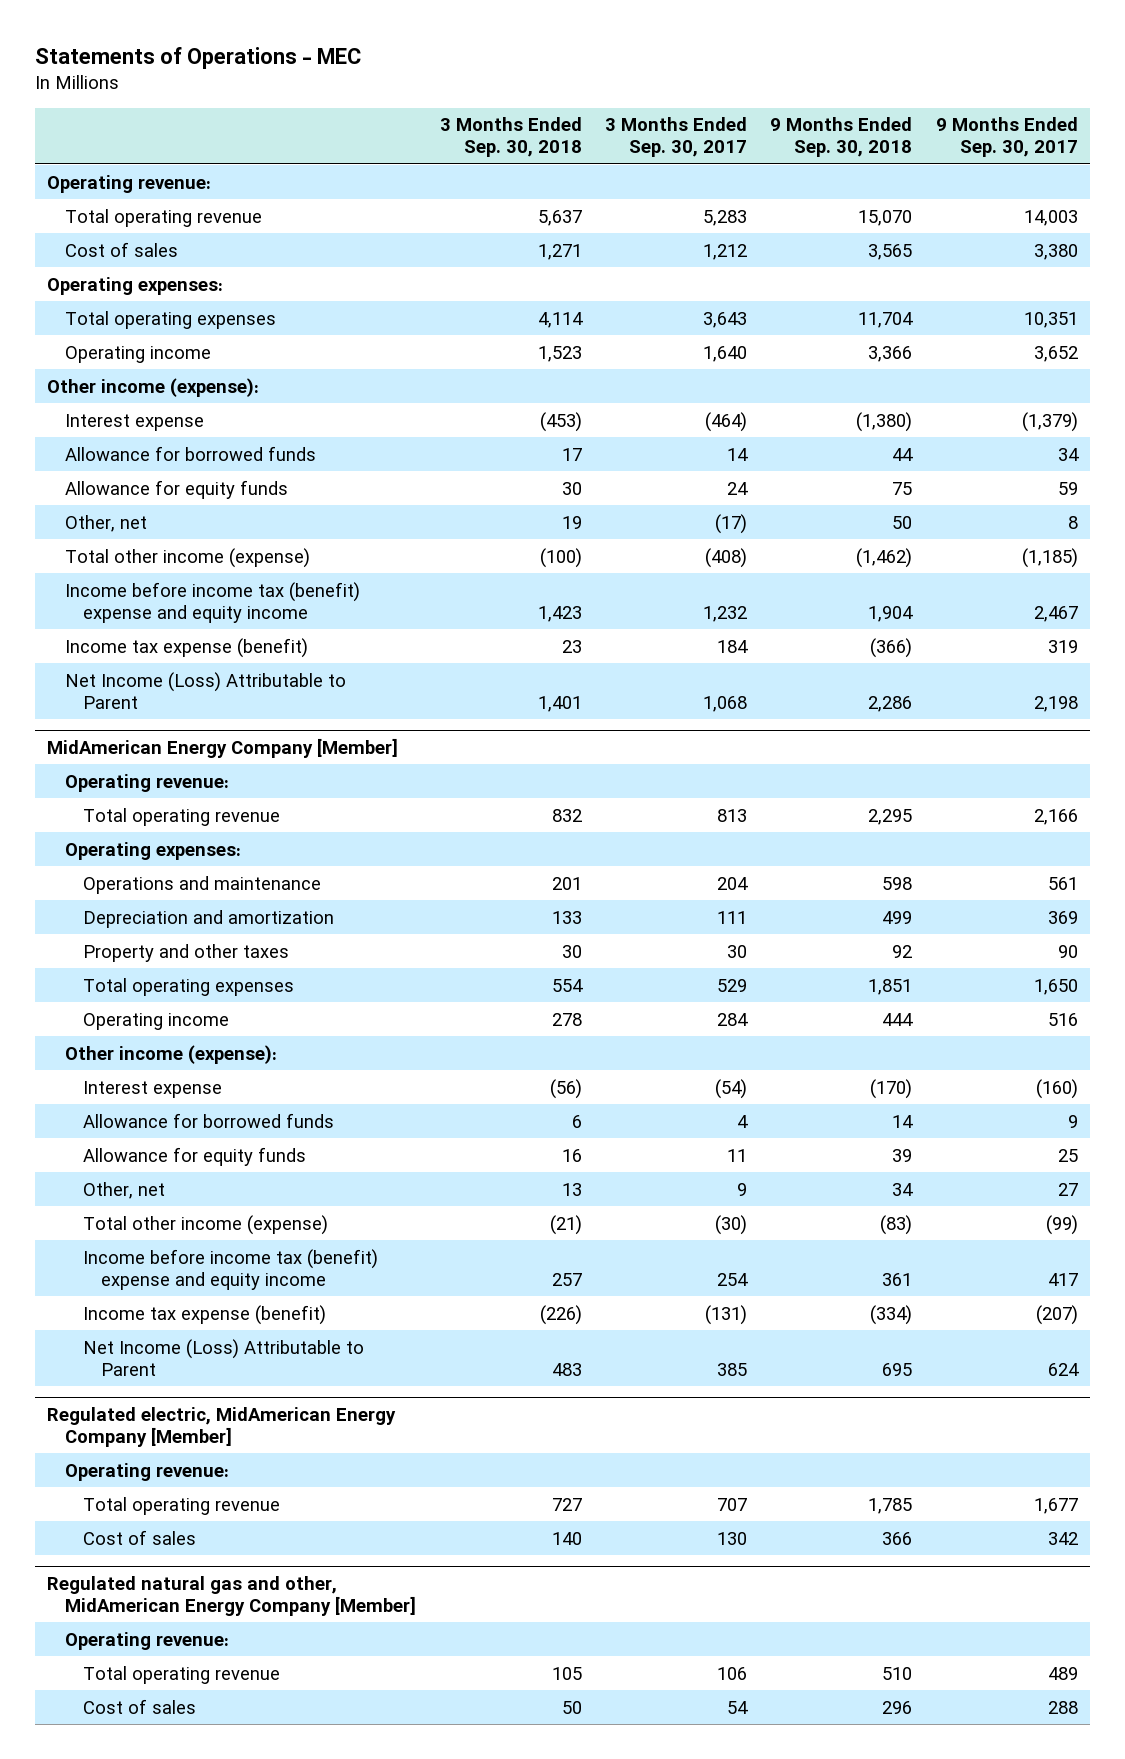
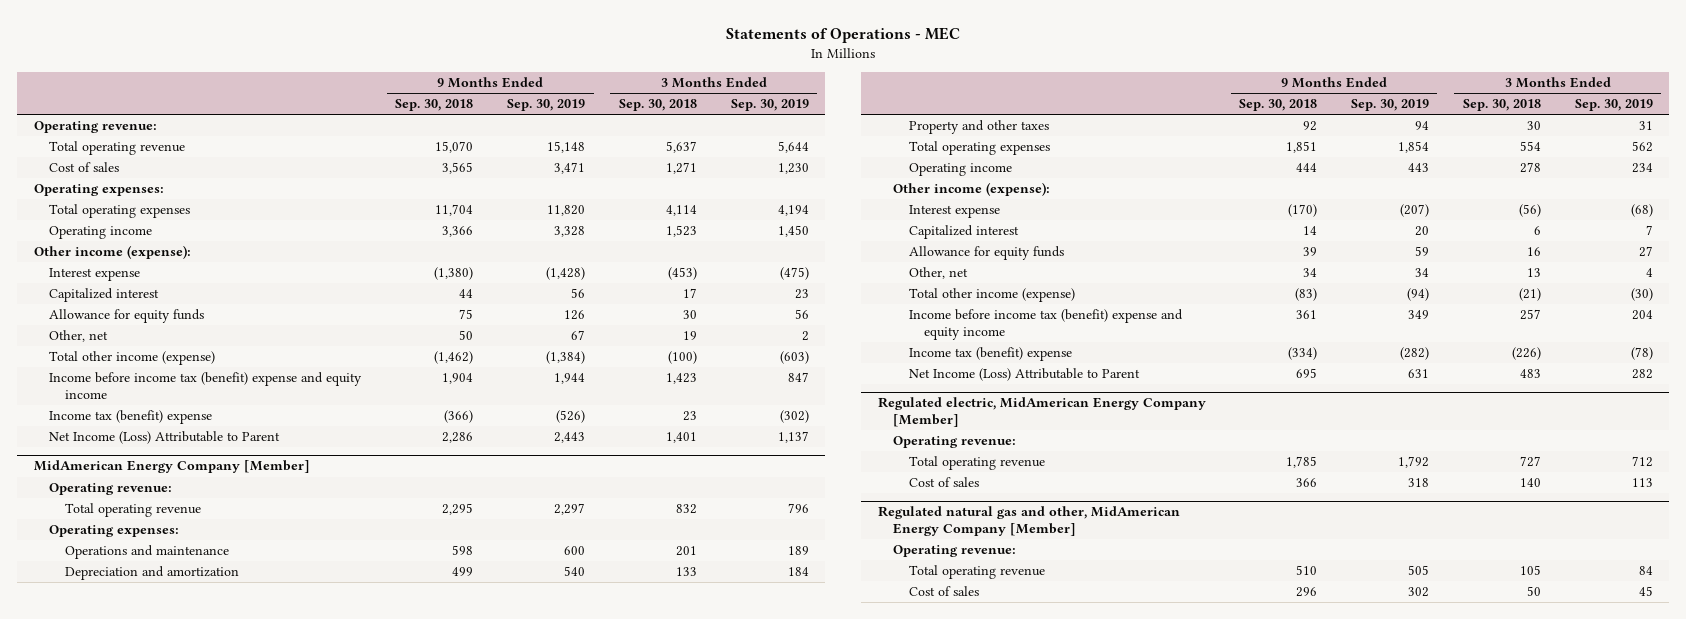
- | 3 Months Ended Sep. 30, 2018 | 3 Months Ended Sep. 30, 2017 | 9 Months Ended Sep. 30, 2018 | 9 Months Ended Sep. 30, 2017
+ | 9 Months Ended Sep. 30, 2018 | 9 Months Ended Sep. 30, 2019 | 3 Months Ended Sep. 30, 2018 | 3 Months Ended Sep. 30, 2019
- Allowance for borrowed funds | 17 | 14 | 44 | 34
+ Capitalized interest | 44 | 56 | 17 | 23
- Income tax expense (benefit) | 23 | 184 | (366) | 319
+ Income tax (benefit) expense | (366) | (526) | 23 | (302)
@ MidAmerican Energy Company [Member]
- Allowance for borrowed funds | 6 | 4 | 14 | 9
+ Capitalized interest | 14 | 20 | 6 | 7
- Income tax expense (benefit) | (226) | (131) | (334) | (207)
+ Income tax (benefit) expense | (334) | (282) | (226) | (78)

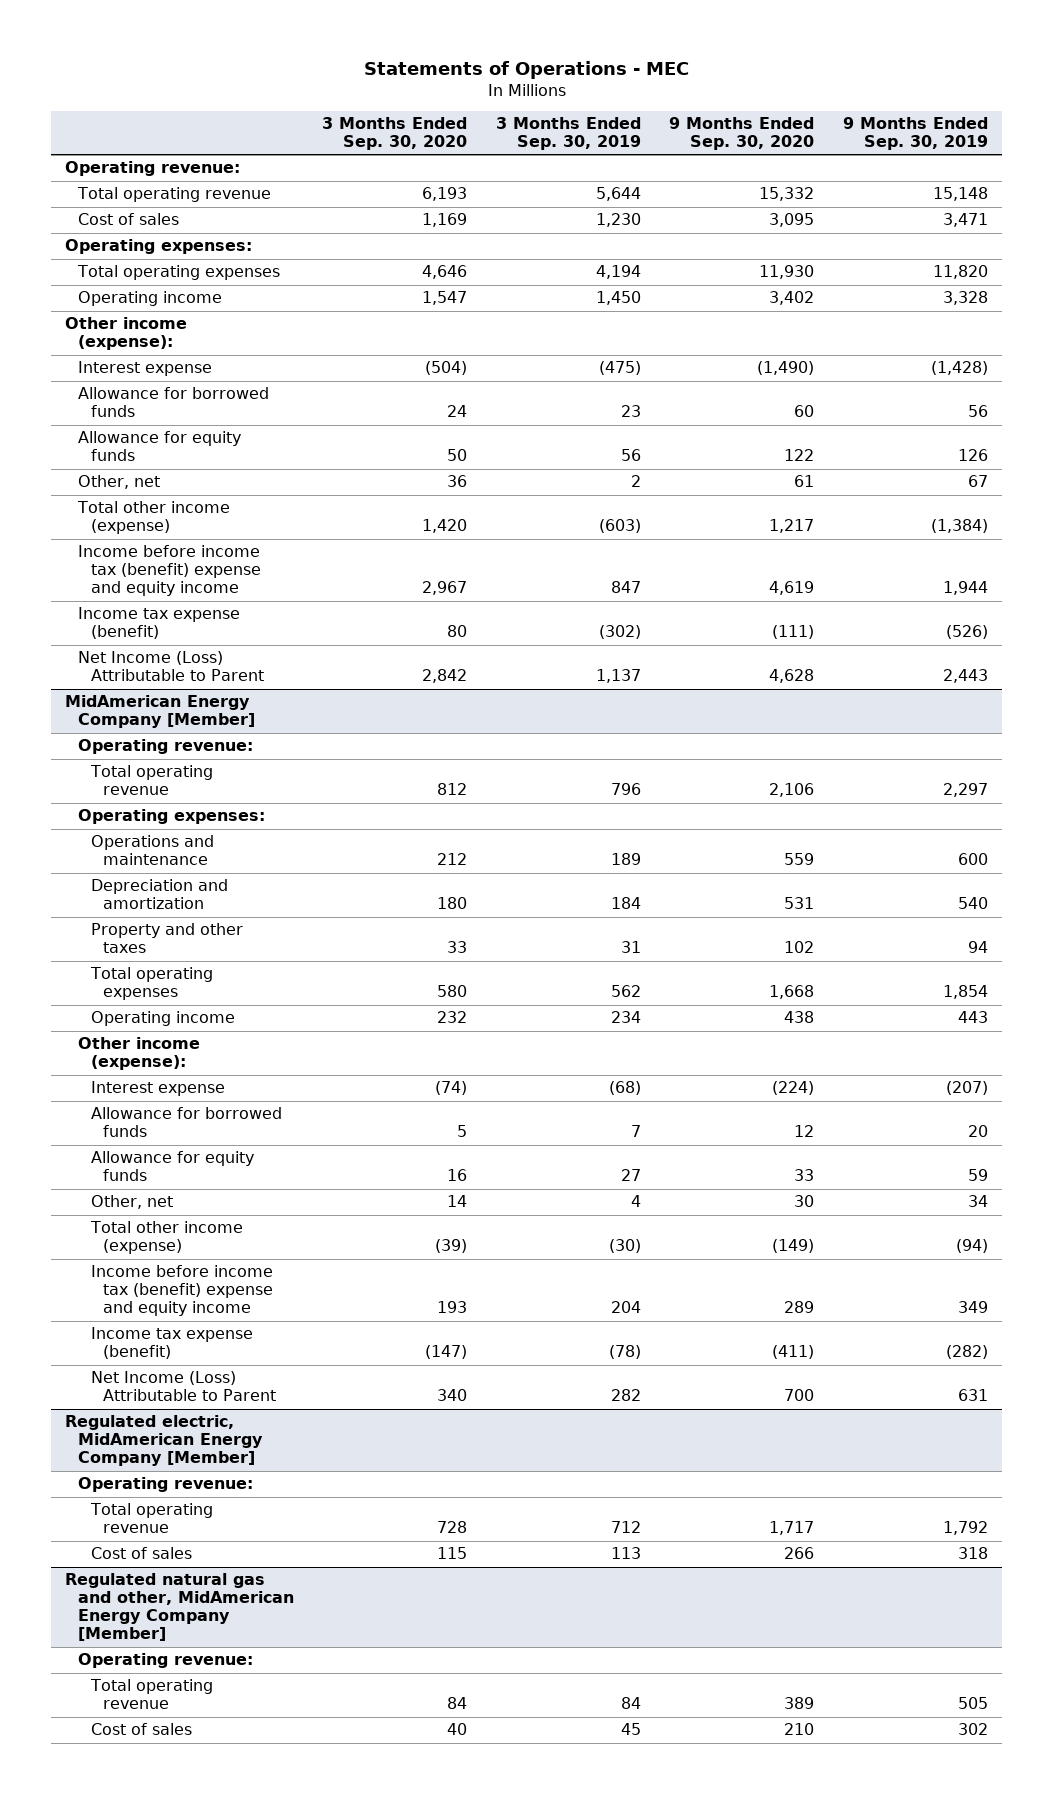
- | 9 Months Ended Sep. 30, 2018 | 9 Months Ended Sep. 30, 2019 | 3 Months Ended Sep. 30, 2018 | 3 Months Ended Sep. 30, 2019
+ | 3 Months Ended Sep. 30, 2020 | 3 Months Ended Sep. 30, 2019 | 9 Months Ended Sep. 30, 2020 | 9 Months Ended Sep. 30, 2019
- Capitalized interest | 44 | 56 | 17 | 23
+ Allowance for borrowed funds | 24 | 23 | 60 | 56
- Income tax (benefit) expense | (366) | (526) | 23 | (302)
+ Income tax expense (benefit) | 80 | (302) | (111) | (526)
@ MidAmerican Energy Company [Member]
- Capitalized interest | 14 | 20 | 6 | 7
+ Allowance for borrowed funds | 5 | 7 | 12 | 20
- Income tax (benefit) expense | (334) | (282) | (226) | (78)
+ Income tax expense (benefit) | (147) | (78) | (411) | (282)

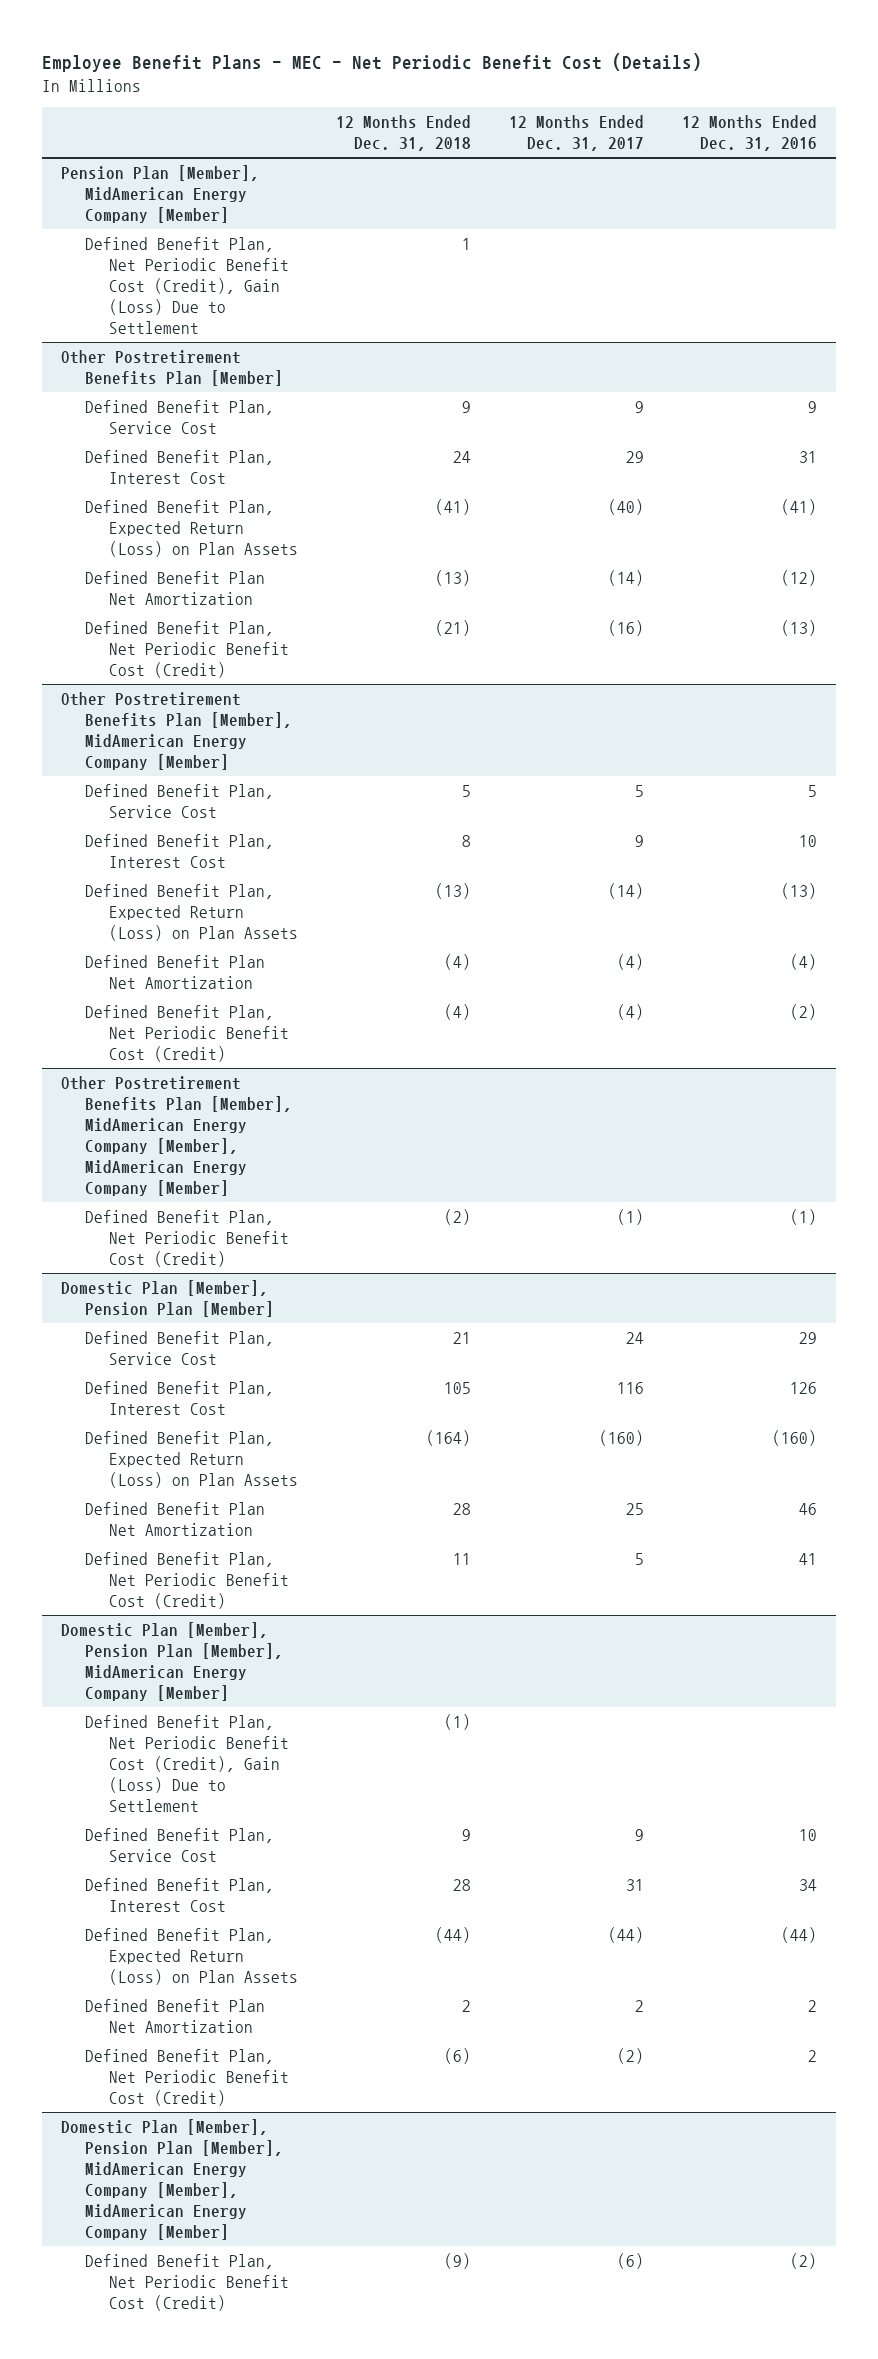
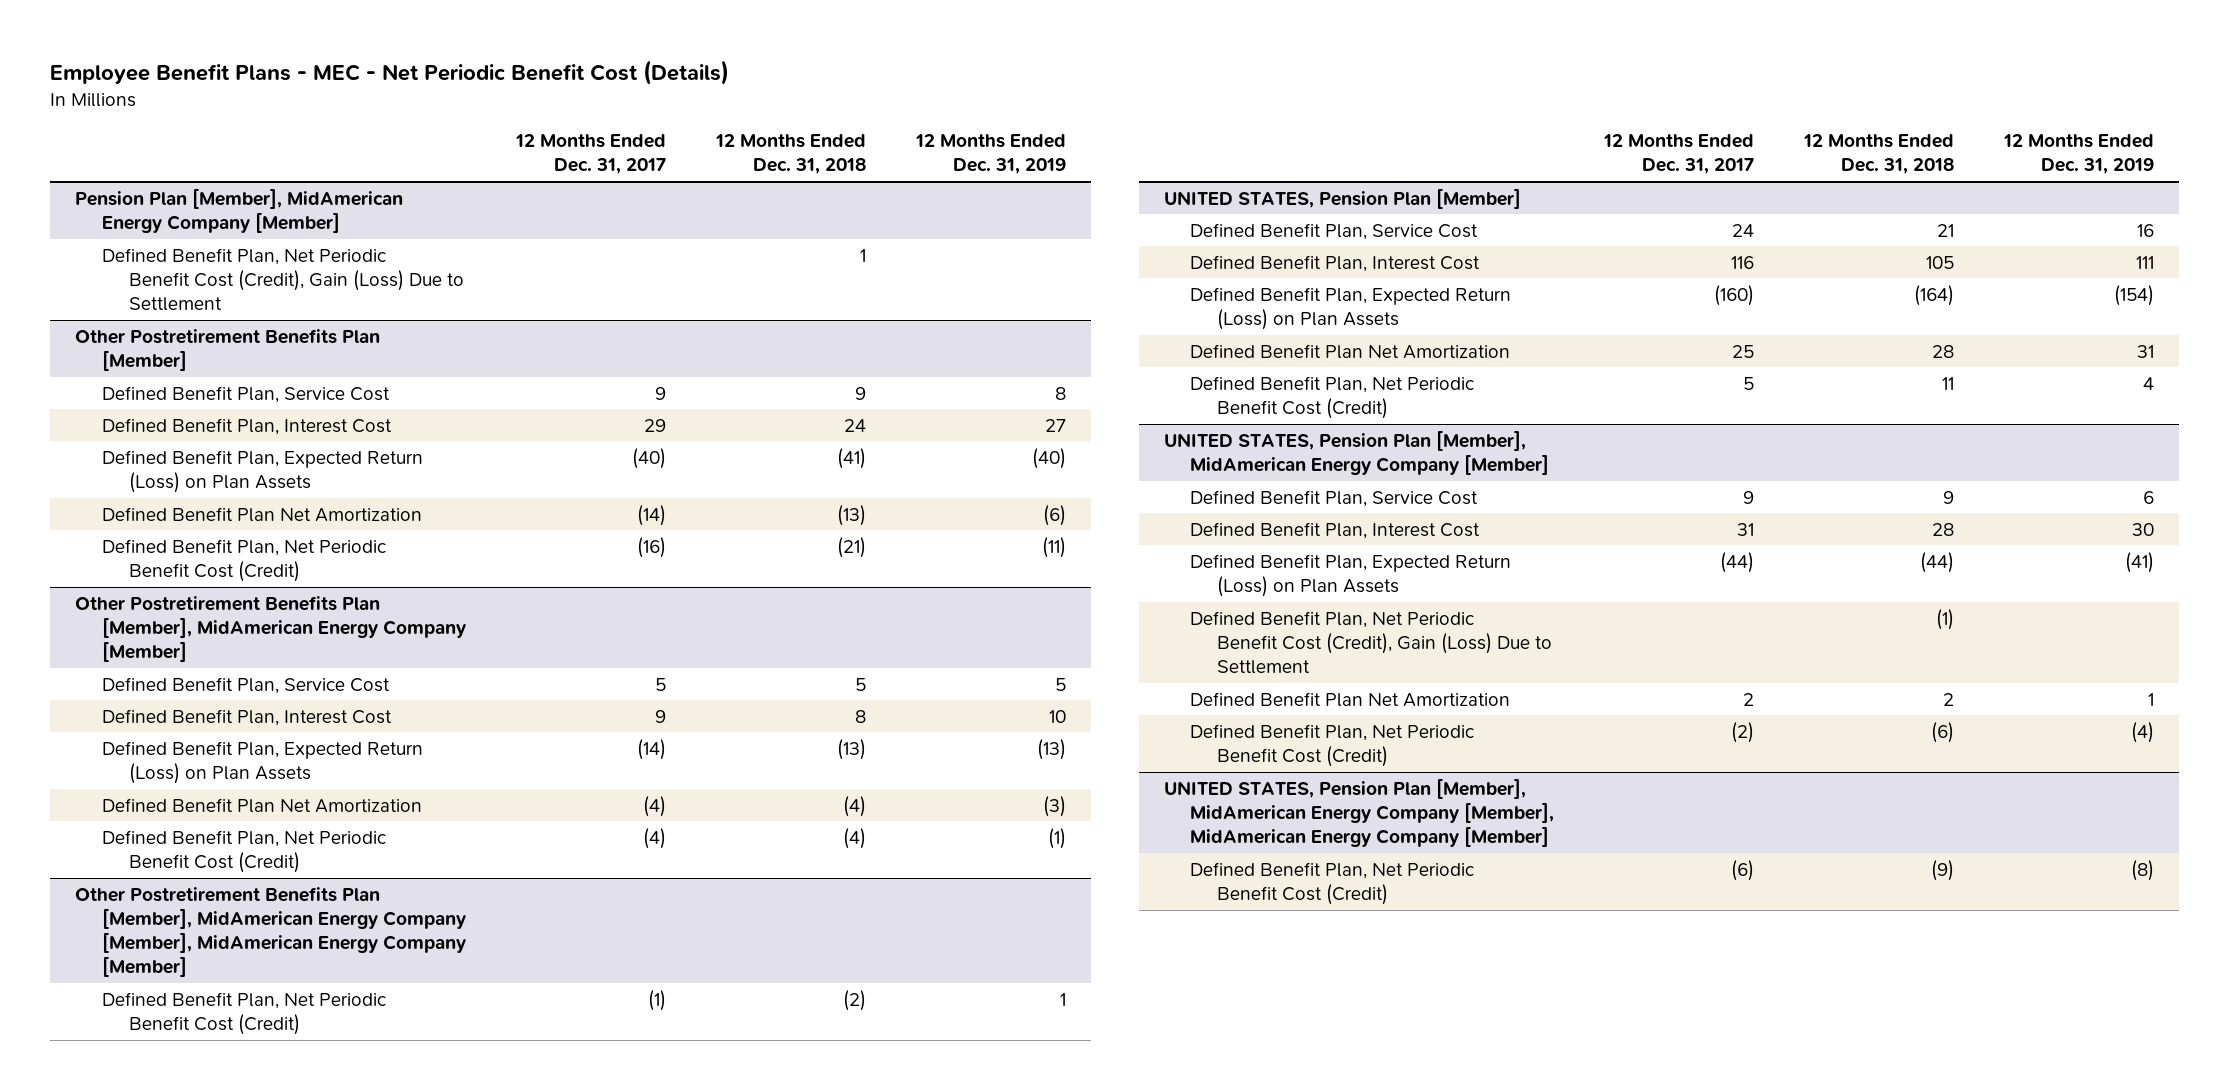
- | 12 Months Ended Dec. 31, 2018 | 12 Months Ended Dec. 31, 2017 | 12 Months Ended Dec. 31, 2016
+ | 12 Months Ended Dec. 31, 2017 | 12 Months Ended Dec. 31, 2018 | 12 Months Ended Dec. 31, 2019
- Domestic Plan [Member], Pension Plan [Member]
+ UNITED STATES, Pension Plan [Member]
- Domestic Plan [Member], Pension Plan [Member], MidAmerican Energy Company [Member]
- Defined Benefit Plan, Net Periodic Benefit Cost (Credit), Gain (Loss) Due to Settlement | (1) | |
+ UNITED STATES, Pension Plan [Member], MidAmerican Energy Company [Member]
+ Defined Benefit Plan, Net Periodic Benefit Cost (Credit), Gain (Loss) Due to Settlement | | (1) |
- Domestic Plan [Member], Pension Plan [Member], MidAmerican Energy Company [Member], MidAmerican Energy Company [Member]
+ UNITED STATES, Pension Plan [Member], MidAmerican Energy Company [Member], MidAmerican Energy Company [Member]

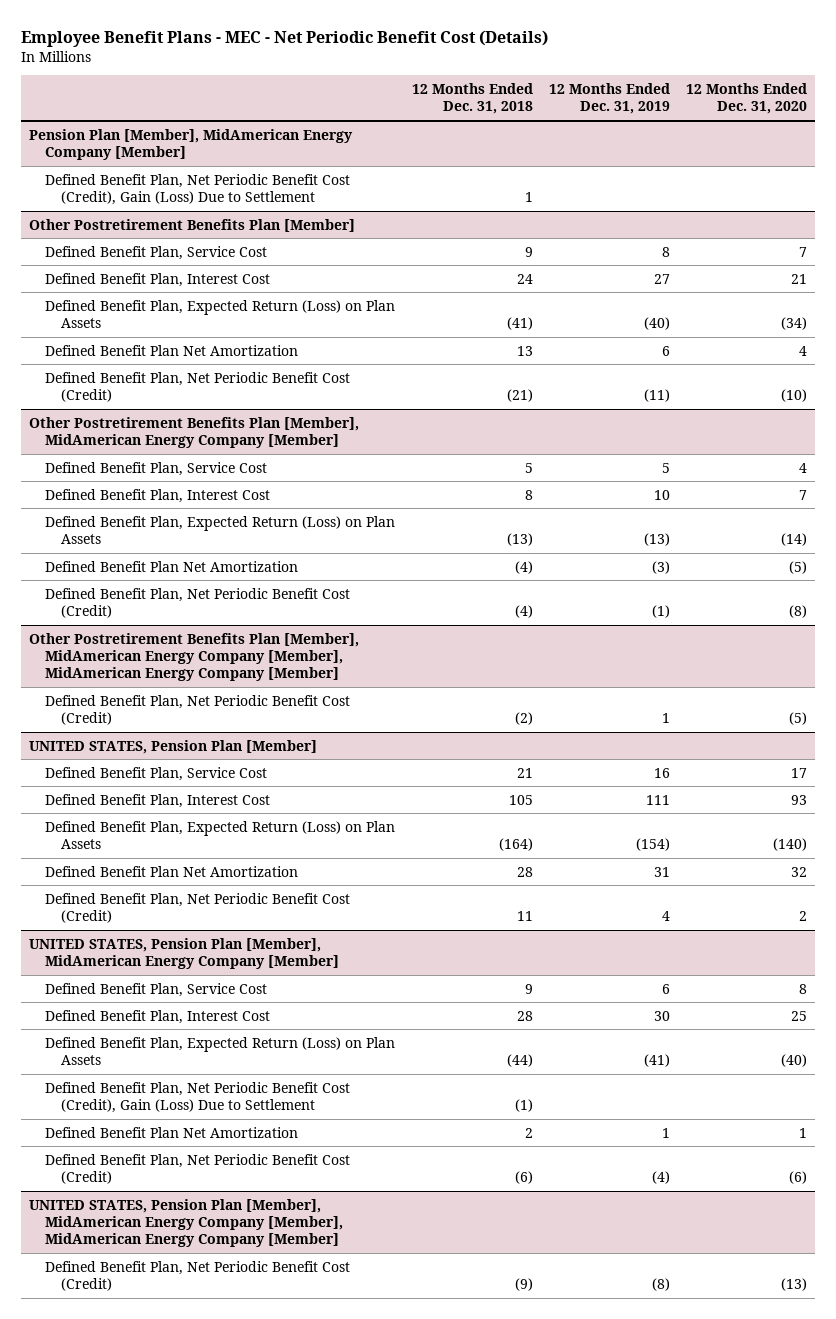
- | 12 Months Ended Dec. 31, 2017 | 12 Months Ended Dec. 31, 2018 | 12 Months Ended Dec. 31, 2019
+ | 12 Months Ended Dec. 31, 2018 | 12 Months Ended Dec. 31, 2019 | 12 Months Ended Dec. 31, 2020
@ Other Postretirement Benefits Plan [Member]
- Defined Benefit Plan Net Amortization | (14) | (13) | (6)
+ Defined Benefit Plan Net Amortization | 13 | 6 | 4

